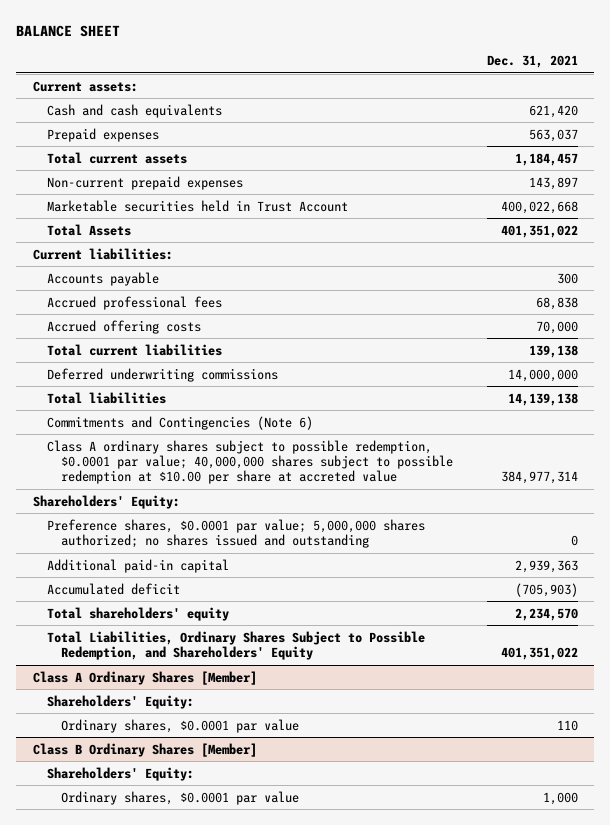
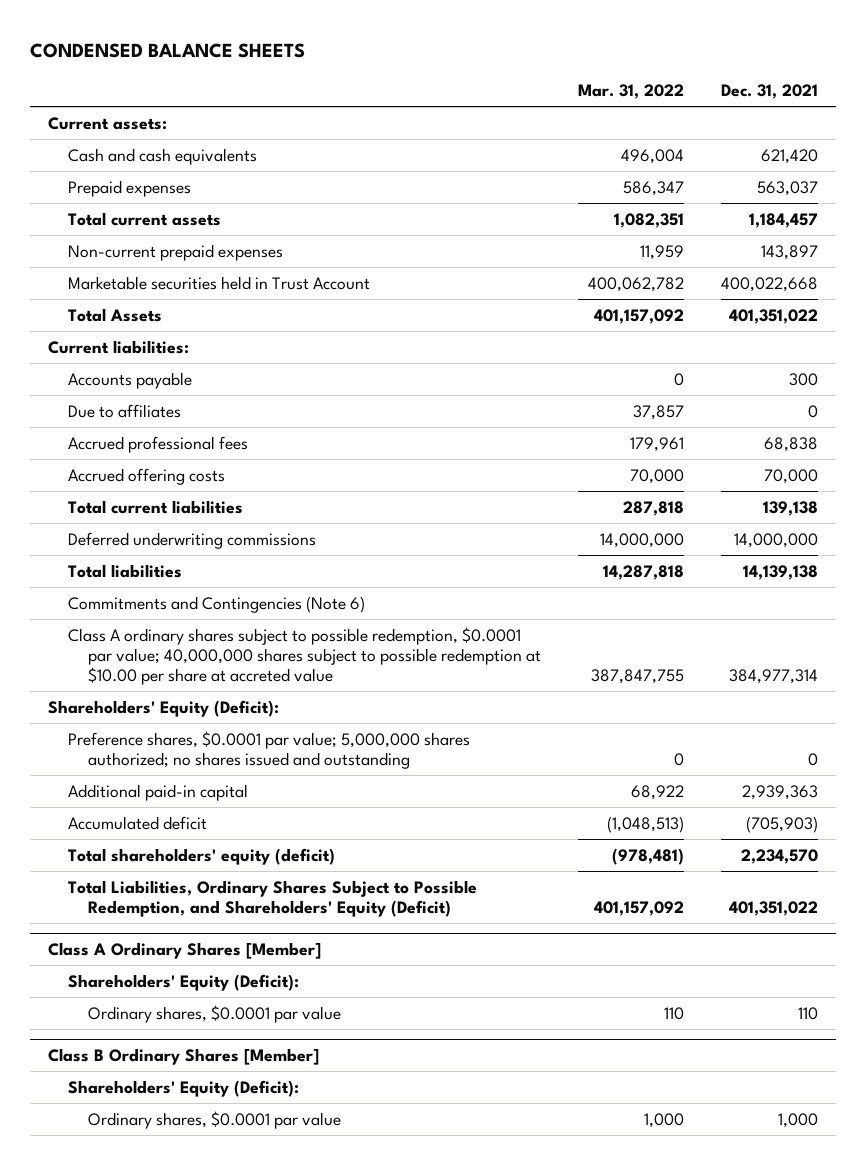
- BALANCE SHEET
+ CONDENSED BALANCE SHEETS
- | Dec. 31, 2021
+ | Mar. 31, 2022 | Dec. 31, 2021
+ Due to affiliates | 37,857 | 0
- Shareholders' Equity:
+ Shareholders' Equity (Deficit):
- Total shareholders' equity | 2,234,570
- Total Liabilities, Ordinary Shares Subject to Possible Redemption, and Shareholders' Equity | 401,351,022
+ Total shareholders' equity (deficit) | (978,481) | 2,234,570
+ Total Liabilities, Ordinary Shares Subject to Possible Redemption, and Shareholders' Equity (Deficit) | 401,157,092 | 401,351,022
@ Class A Ordinary Shares [Member]
- Shareholders' Equity:
+ Shareholders' Equity (Deficit):
@ Class B Ordinary Shares [Member]
- Shareholders' Equity:
+ Shareholders' Equity (Deficit):

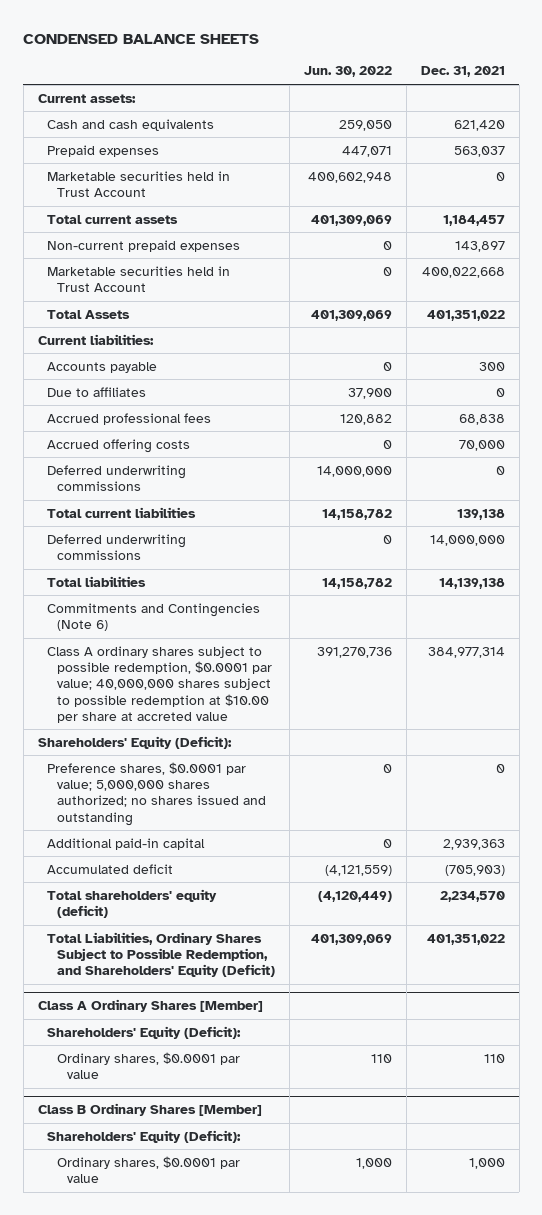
- | Mar. 31, 2022 | Dec. 31, 2021
+ | Jun. 30, 2022 | Dec. 31, 2021
+ Marketable securities held in Trust Account | 400,602,948 | 0
+ Deferred underwriting commissions | 14,000,000 | 0

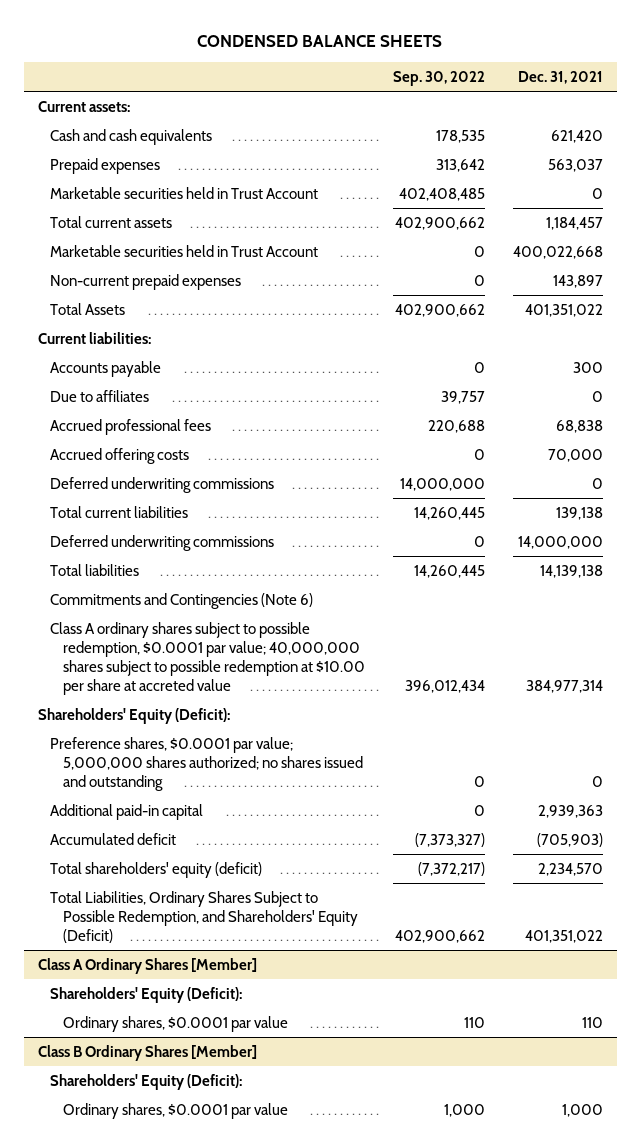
- | Jun. 30, 2022 | Dec. 31, 2021
+ | Sep. 30, 2022 | Dec. 31, 2021
moved down: Non-current prepaid expenses | 0 | 143,897

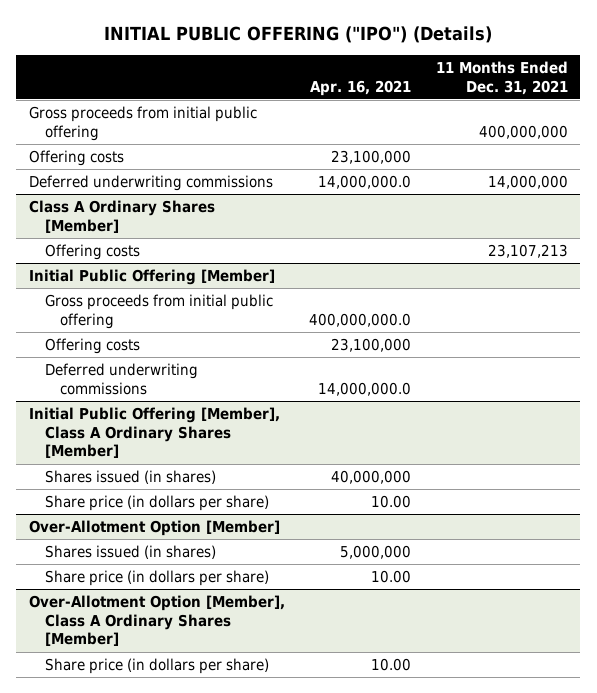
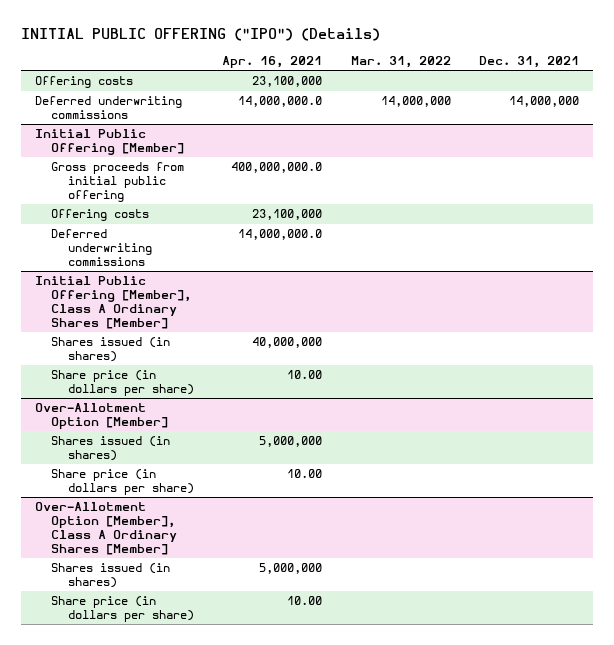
- | Apr. 16, 2021 | 11 Months Ended Dec. 31, 2021
+ | Apr. 16, 2021 | Mar. 31, 2022 | Dec. 31, 2021
- Gross proceeds from initial public offering | | 400,000,000
- Class A Ordinary Shares [Member]
- Offering costs | | 23,107,213
@ Over-Allotment Option [Member], Class A Ordinary Shares [Member]
+ Shares issued (in shares) | 5,000,000 | |

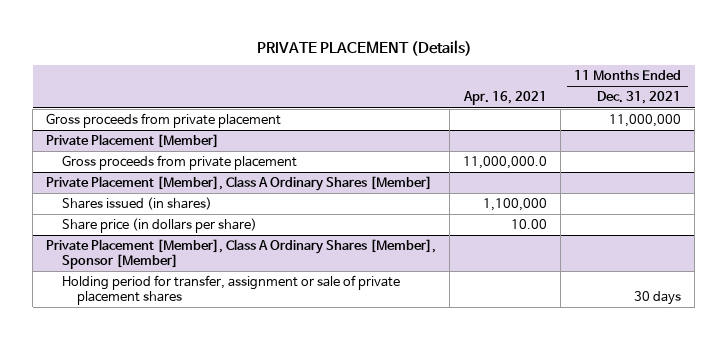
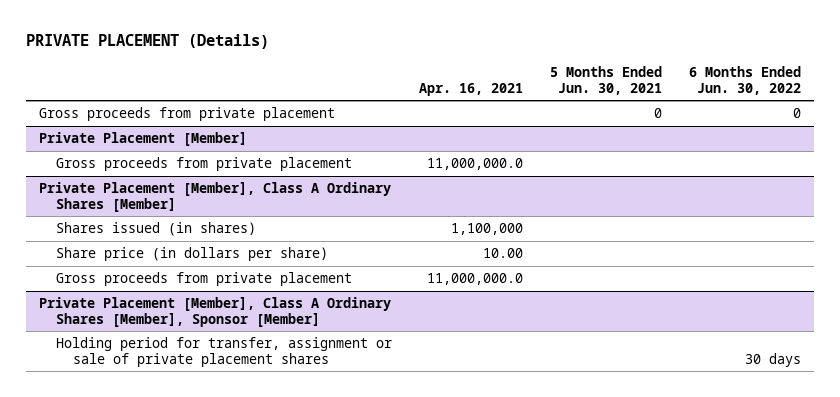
- | Apr. 16, 2021 | 11 Months Ended Dec. 31, 2021
+ | Apr. 16, 2021 | 5 Months Ended Jun. 30, 2021 | 6 Months Ended Jun. 30, 2022
@ Private Placement [Member], Class A Ordinary Shares [Member]
+ Gross proceeds from private placement | 11,000,000.0 | |

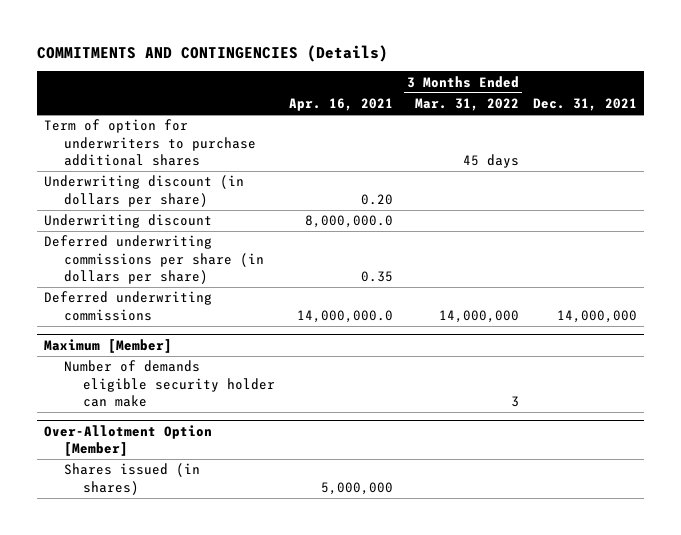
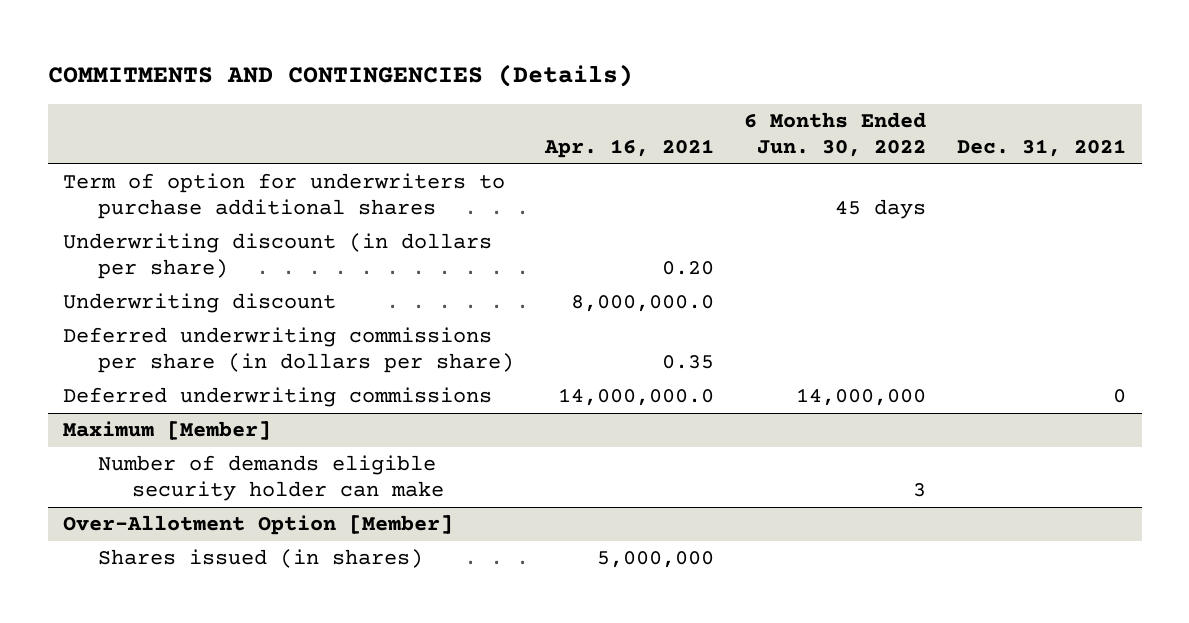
- | Apr. 16, 2021 | 3 Months Ended Mar. 31, 2022 | Dec. 31, 2021
+ | Apr. 16, 2021 | 6 Months Ended Jun. 30, 2022 | Dec. 31, 2021
- Deferred underwriting commissions | 14,000,000.0 | 14,000,000 | 14,000,000
+ Deferred underwriting commissions | 14,000,000.0 | 14,000,000 | 0

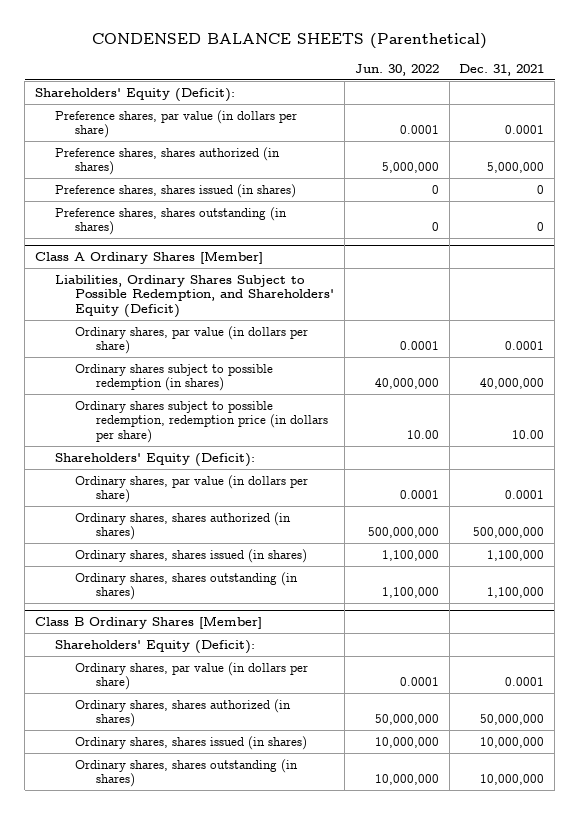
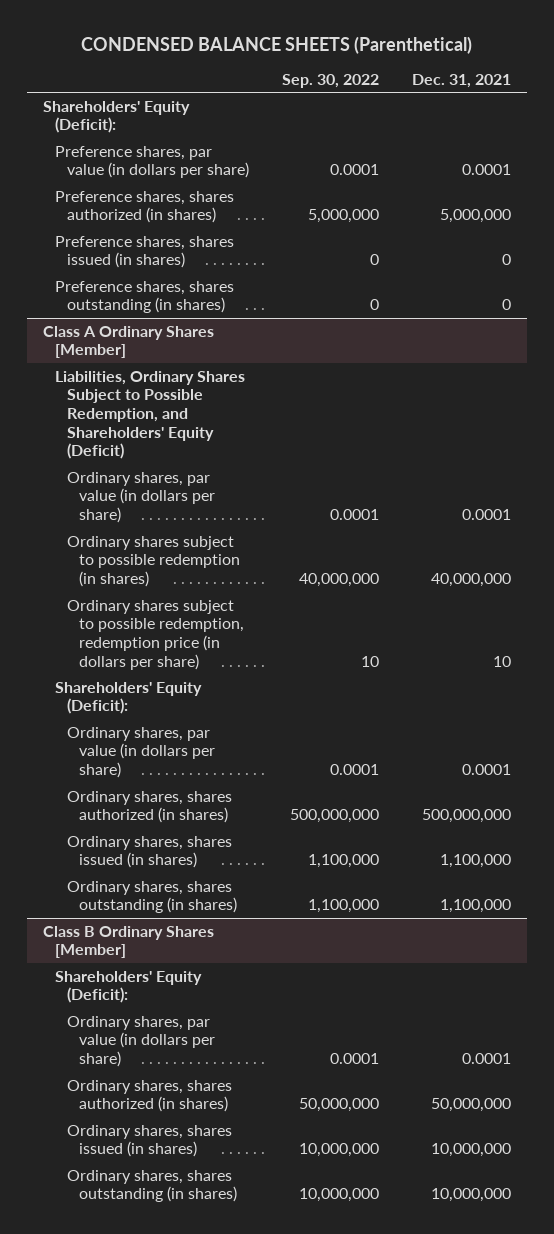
- | Jun. 30, 2022 | Dec. 31, 2021
+ | Sep. 30, 2022 | Dec. 31, 2021
@ Class A Ordinary Shares [Member]
- Ordinary shares subject to possible redemption, redemption price (in dollars per share) | 10.00 | 10.00
+ Ordinary shares subject to possible redemption, redemption price (in dollars per share) | 10 | 10

